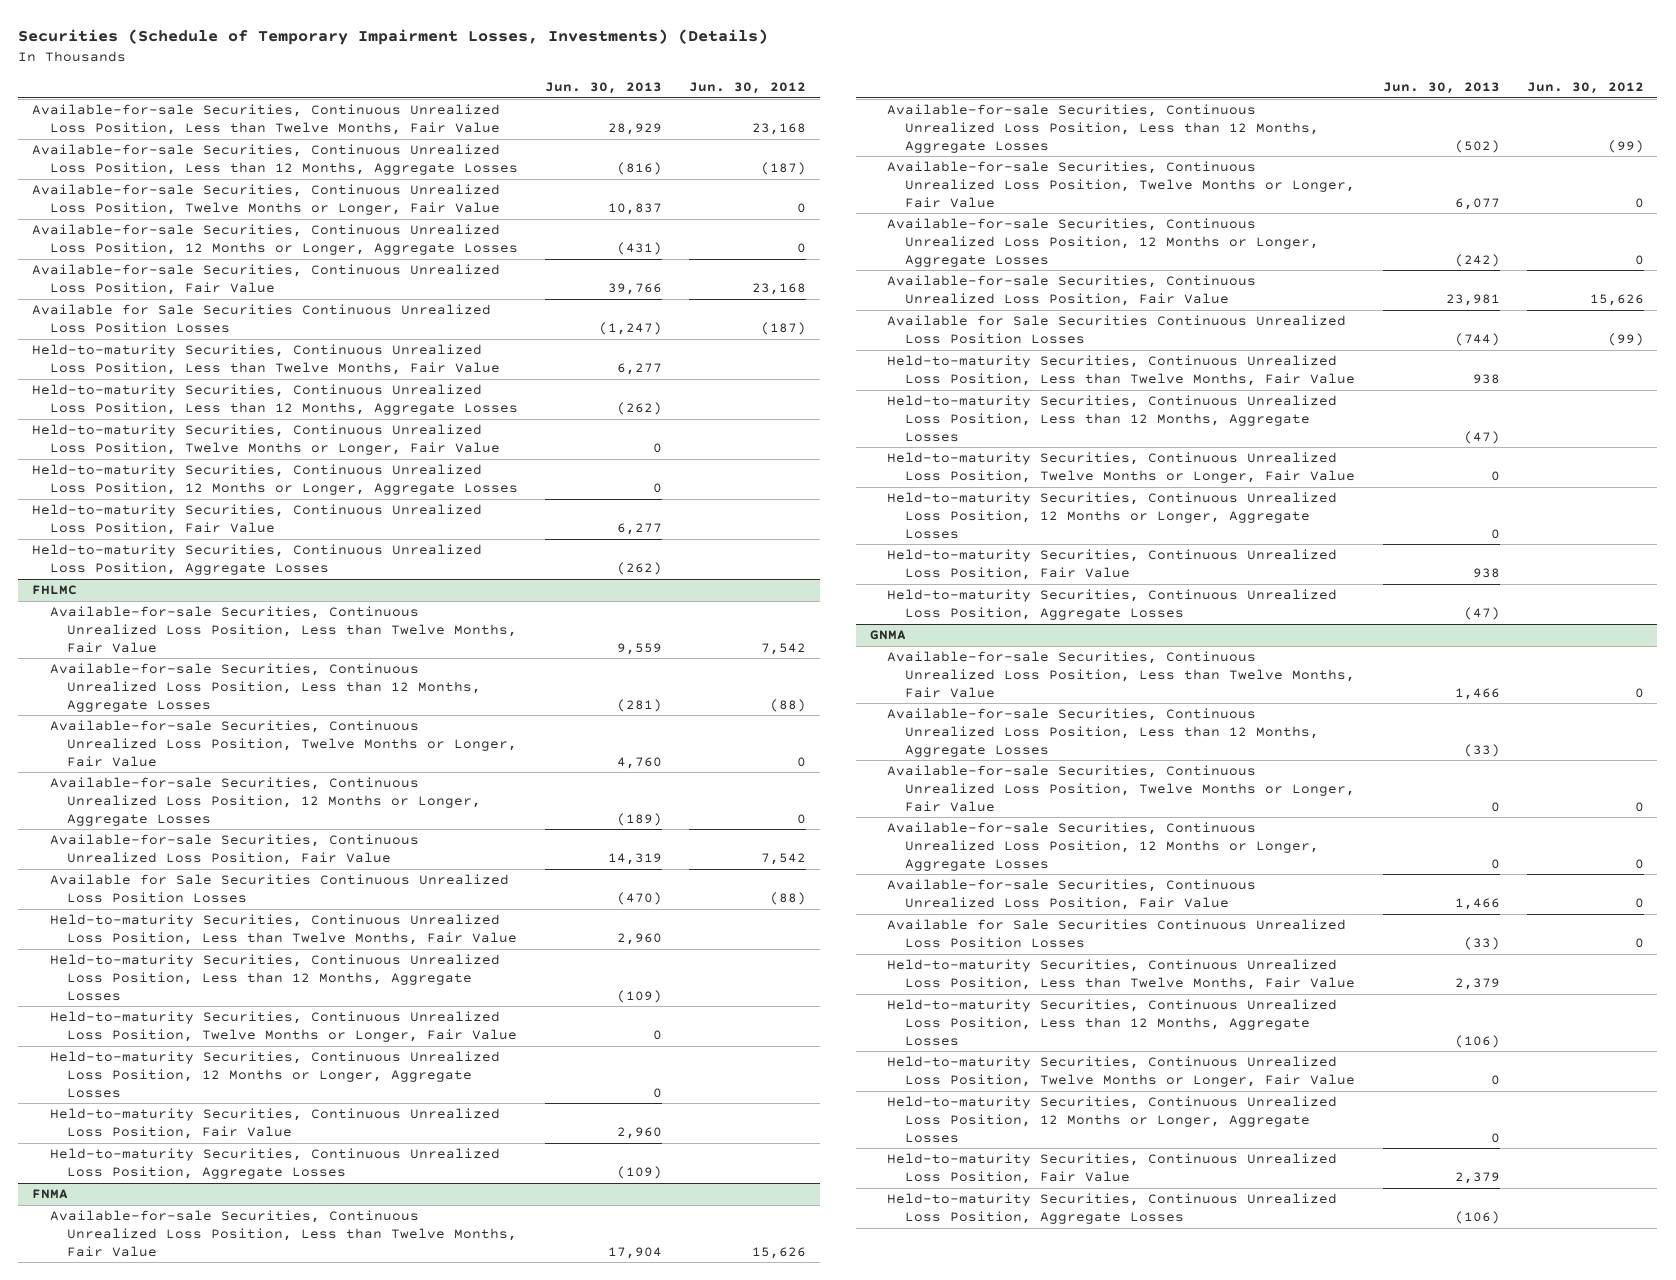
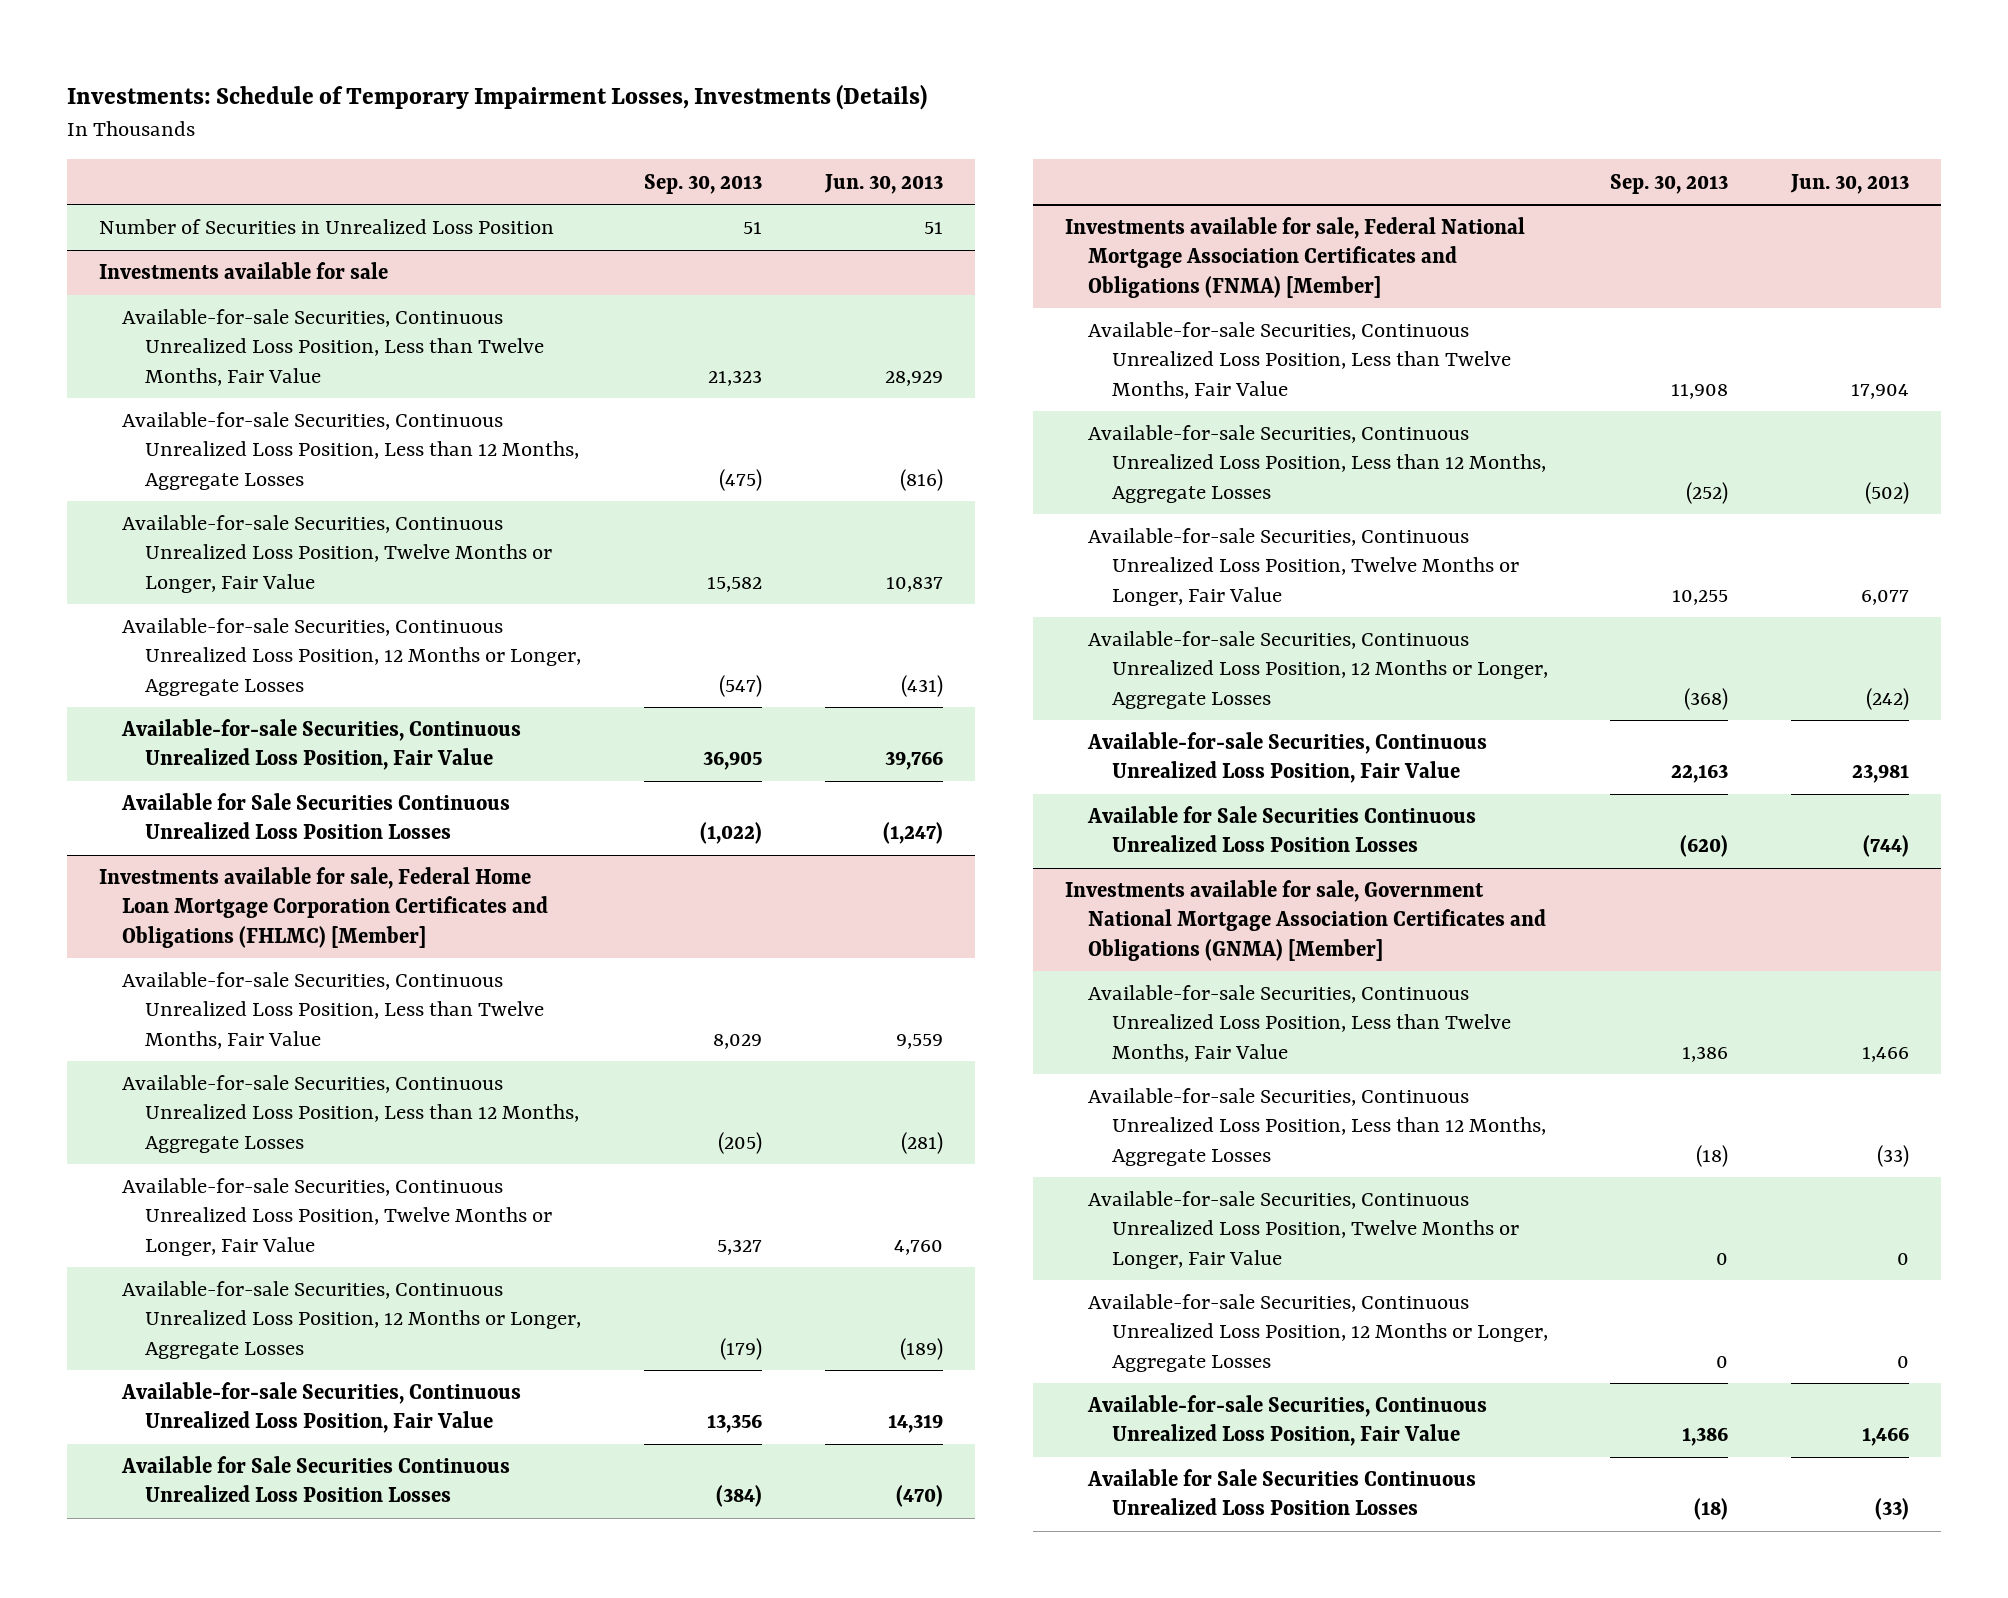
- Securities (Schedule of Temporary Impairment Losses, Investments) (Details)
+ Investments: Schedule of Temporary Impairment Losses, Investments (Details)
- | Jun. 30, 2013 | Jun. 30, 2012
+ | Sep. 30, 2013 | Jun. 30, 2013
+ Number of Securities in Unrealized Loss Position | 51 | 51
+ Investments available for sale
- Held-to-maturity Securities, Continuous Unrealized Loss Position, Less than Twelve Months, Fair Value | 6,277 |
- Held-to-maturity Securities, Continuous Unrealized Loss Position, Less than 12 Months, Aggregate Losses | (262) |
- Held-to-maturity Securities, Continuous Unrealized Loss Position, Twelve Months or Longer, Fair Value | 0 |
- Held-to-maturity Securities, Continuous Unrealized Loss Position, 12 Months or Longer, Aggregate Losses | 0 |
- Held-to-maturity Securities, Continuous Unrealized Loss Position, Fair Value | 6,277 |
- Held-to-maturity Securities, Continuous Unrealized Loss Position, Aggregate Losses | (262) |
- FHLMC
+ Investments available for sale, Federal Home Loan Mortgage Corporation Certificates and Obligations (FHLMC) [Member]
- Held-to-maturity Securities, Continuous Unrealized Loss Position, Less than Twelve Months, Fair Value | 2,960 |
- Held-to-maturity Securities, Continuous Unrealized Loss Position, Less than 12 Months, Aggregate Losses | (109) |
- Held-to-maturity Securities, Continuous Unrealized Loss Position, Twelve Months or Longer, Fair Value | 0 |
- Held-to-maturity Securities, Continuous Unrealized Loss Position, 12 Months or Longer, Aggregate Losses | 0 |
- Held-to-maturity Securities, Continuous Unrealized Loss Position, Fair Value | 2,960 |
- Held-to-maturity Securities, Continuous Unrealized Loss Position, Aggregate Losses | (109) |
- FNMA
+ Investments available for sale, Federal National Mortgage Association Certificates and Obligations (FNMA) [Member]
- Held-to-maturity Securities, Continuous Unrealized Loss Position, Less than Twelve Months, Fair Value | 938 |
- Held-to-maturity Securities, Continuous Unrealized Loss Position, Less than 12 Months, Aggregate Losses | (47) |
- Held-to-maturity Securities, Continuous Unrealized Loss Position, Twelve Months or Longer, Fair Value | 0 |
- Held-to-maturity Securities, Continuous Unrealized Loss Position, 12 Months or Longer, Aggregate Losses | 0 |
- Held-to-maturity Securities, Continuous Unrealized Loss Position, Fair Value | 938 |
- Held-to-maturity Securities, Continuous Unrealized Loss Position, Aggregate Losses | (47) |
- GNMA
+ Investments available for sale, Government National Mortgage Association Certificates and Obligations (GNMA) [Member]
- Held-to-maturity Securities, Continuous Unrealized Loss Position, Less than Twelve Months, Fair Value | 2,379 |
- Held-to-maturity Securities, Continuous Unrealized Loss Position, Less than 12 Months, Aggregate Losses | (106) |
- Held-to-maturity Securities, Continuous Unrealized Loss Position, Twelve Months or Longer, Fair Value | 0 |
- Held-to-maturity Securities, Continuous Unrealized Loss Position, 12 Months or Longer, Aggregate Losses | 0 |
- Held-to-maturity Securities, Continuous Unrealized Loss Position, Fair Value | 2,379 |
- Held-to-maturity Securities, Continuous Unrealized Loss Position, Aggregate Losses | (106) |

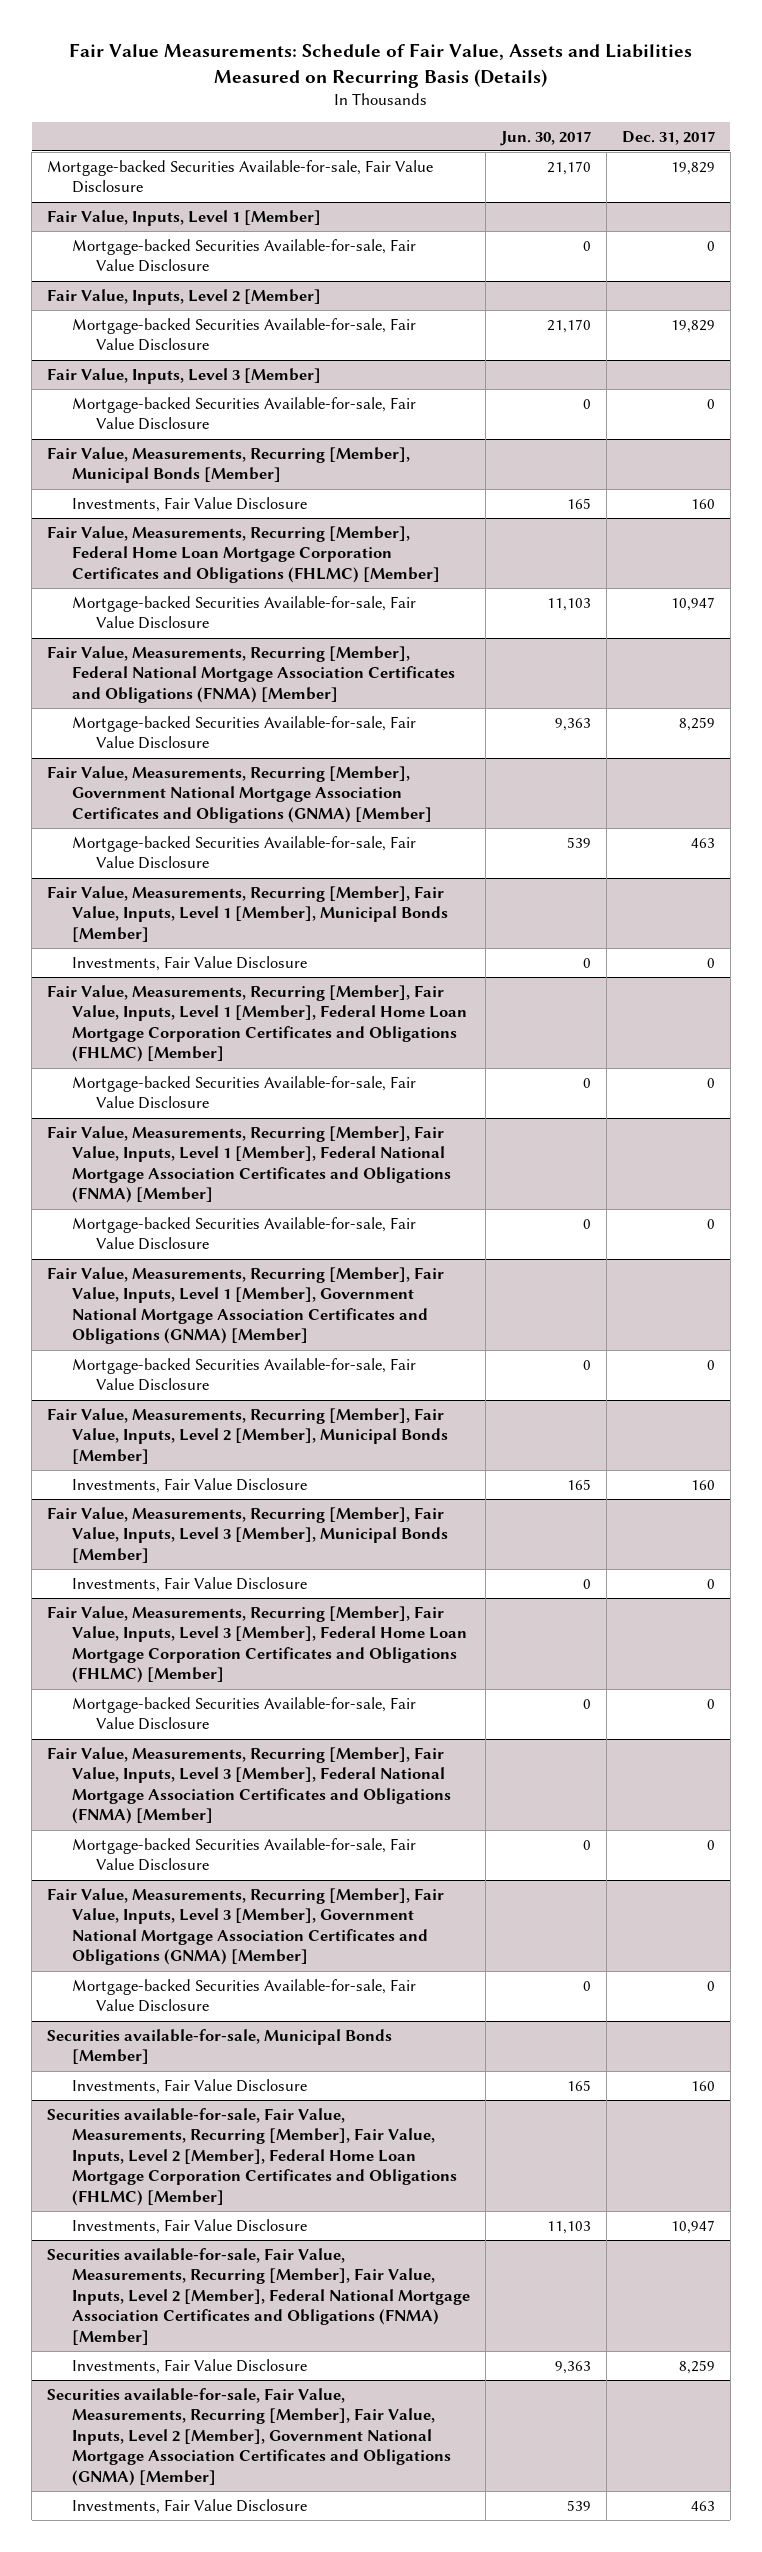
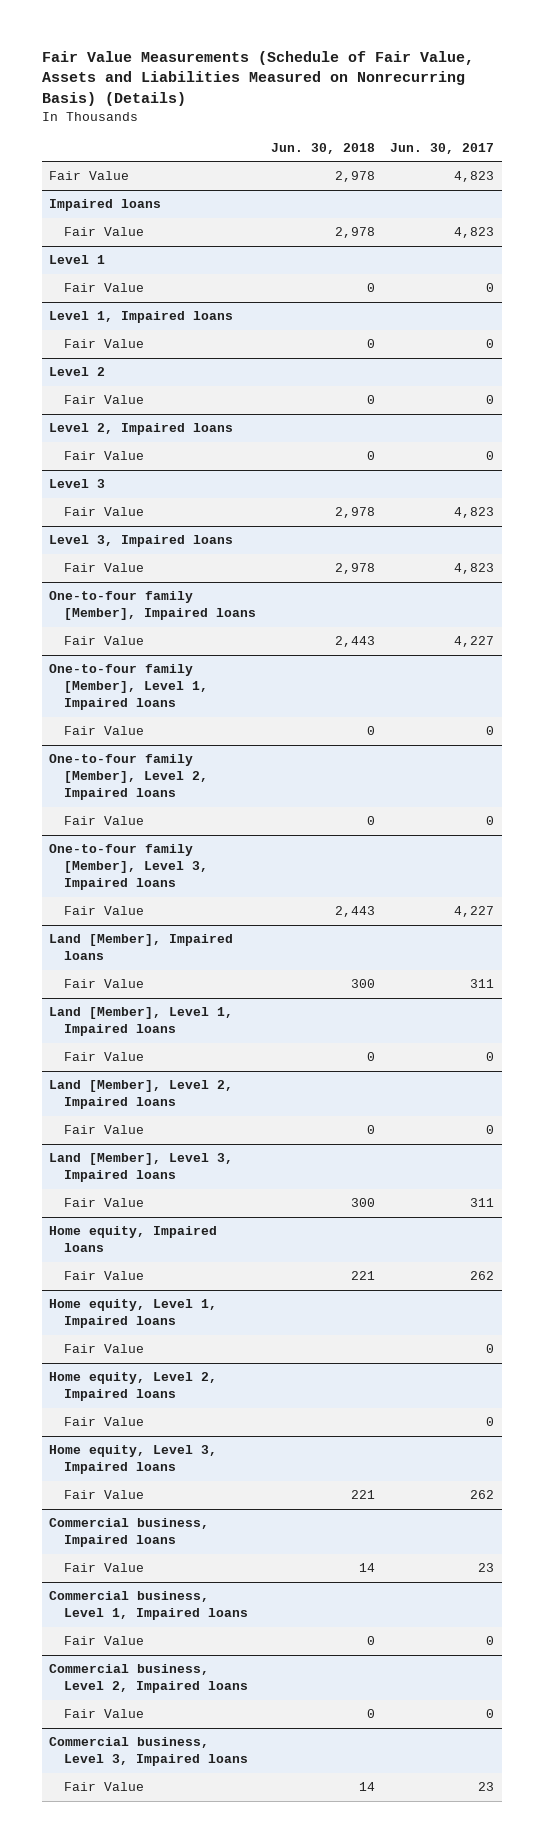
- Fair Value Measurements: Schedule of Fair Value, Assets and Liabilities Measured on Recurring Basis (Details)
+ Fair Value Measurements (Schedule of Fair Value, Assets and Liabilities Measured on Nonrecurring Basis) (Details)
- | Jun. 30, 2017 | Dec. 31, 2017
+ | Jun. 30, 2018 | Jun. 30, 2017
- Mortgage-backed Securities Available-for-sale, Fair Value Disclosure | 21,170 | 19,829
- Fair Value, Inputs, Level 1 [Member]
- Mortgage-backed Securities Available-for-sale, Fair Value Disclosure | 0 | 0
- Fair Value, Inputs, Level 2 [Member]
- Mortgage-backed Securities Available-for-sale, Fair Value Disclosure | 21,170 | 19,829
- Fair Value, Inputs, Level 3 [Member]
- Mortgage-backed Securities Available-for-sale, Fair Value Disclosure | 0 | 0
- Fair Value, Measurements, Recurring [Member], Municipal Bonds [Member]
- Investments, Fair Value Disclosure | 165 | 160
- Fair Value, Measurements, Recurring [Member], Federal Home Loan Mortgage Corporation Certificates and Obligations (FHLMC) [Member]
- Mortgage-backed Securities Available-for-sale, Fair Value Disclosure | 11,103 | 10,947
- Fair Value, Measurements, Recurring [Member], Federal National Mortgage Association Certificates and Obligations (FNMA) [Member]
- Mortgage-backed Securities Available-for-sale, Fair Value Disclosure | 9,363 | 8,259
- Fair Value, Measurements, Recurring [Member], Government National Mortgage Association Certificates and Obligations (GNMA) [Member]
- Mortgage-backed Securities Available-for-sale, Fair Value Disclosure | 539 | 463
- Fair Value, Measurements, Recurring [Member], Fair Value, Inputs, Level 1 [Member], Municipal Bonds [Member]
- Investments, Fair Value Disclosure | 0 | 0
- Fair Value, Measurements, Recurring [Member], Fair Value, Inputs, Level 1 [Member], Federal Home Loan Mortgage Corporation Certificates and Obligations (FHLMC) [Member]
- Mortgage-backed Securities Available-for-sale, Fair Value Disclosure | 0 | 0
- Fair Value, Measurements, Recurring [Member], Fair Value, Inputs, Level 1 [Member], Federal National Mortgage Association Certificates and Obligations (FNMA) [Member]
- Mortgage-backed Securities Available-for-sale, Fair Value Disclosure | 0 | 0
- Fair Value, Measurements, Recurring [Member], Fair Value, Inputs, Level 1 [Member], Government National Mortgage Association Certificates and Obligations (GNMA) [Member]
- Mortgage-backed Securities Available-for-sale, Fair Value Disclosure | 0 | 0
- Fair Value, Measurements, Recurring [Member], Fair Value, Inputs, Level 2 [Member], Municipal Bonds [Member]
- Investments, Fair Value Disclosure | 165 | 160
- Fair Value, Measurements, Recurring [Member], Fair Value, Inputs, Level 3 [Member], Municipal Bonds [Member]
- Investments, Fair Value Disclosure | 0 | 0
- Fair Value, Measurements, Recurring [Member], Fair Value, Inputs, Level 3 [Member], Federal Home Loan Mortgage Corporation Certificates and Obligations (FHLMC) [Member]
- Mortgage-backed Securities Available-for-sale, Fair Value Disclosure | 0 | 0
- Fair Value, Measurements, Recurring [Member], Fair Value, Inputs, Level 3 [Member], Federal National Mortgage Association Certificates and Obligations (FNMA) [Member]
- Mortgage-backed Securities Available-for-sale, Fair Value Disclosure | 0 | 0
- Fair Value, Measurements, Recurring [Member], Fair Value, Inputs, Level 3 [Member], Government National Mortgage Association Certificates and Obligations (GNMA) [Member]
- Mortgage-backed Securities Available-for-sale, Fair Value Disclosure | 0 | 0
- Securities available-for-sale, Municipal Bonds [Member]
- Investments, Fair Value Disclosure | 165 | 160
- Securities available-for-sale, Fair Value, Measurements, Recurring [Member], Fair Value, Inputs, Level 2 [Member], Federal Home Loan Mortgage Corporation Certificates and Obligations (FHLMC) [Member]
- Investments, Fair Value Disclosure | 11,103 | 10,947
- Securities available-for-sale, Fair Value, Measurements, Recurring [Member], Fair Value, Inputs, Level 2 [Member], Federal National Mortgage Association Certificates and Obligations (FNMA) [Member]
- Investments, Fair Value Disclosure | 9,363 | 8,259
- Securities available-for-sale, Fair Value, Measurements, Recurring [Member], Fair Value, Inputs, Level 2 [Member], Government National Mortgage Association Certificates and Obligations (GNMA) [Member]
- Investments, Fair Value Disclosure | 539 | 463
+ Fair Value | 2,978 | 4,823
+ Impaired loans
+ Fair Value | 2,978 | 4,823
+ Level 1
+ Fair Value | 0 | 0
+ Level 1, Impaired loans
+ Fair Value | 0 | 0
+ Level 2
+ Fair Value | 0 | 0
+ Level 2, Impaired loans
+ Fair Value | 0 | 0
+ Level 3
+ Fair Value | 2,978 | 4,823
+ Level 3, Impaired loans
+ Fair Value | 2,978 | 4,823
+ One-to-four family [Member], Impaired loans
+ Fair Value | 2,443 | 4,227
+ One-to-four family [Member], Level 1, Impaired loans
+ Fair Value | 0 | 0
+ One-to-four family [Member], Level 2, Impaired loans
+ Fair Value | 0 | 0
+ One-to-four family [Member], Level 3, Impaired loans
+ Fair Value | 2,443 | 4,227
+ Land [Member], Impaired loans
+ Fair Value | 300 | 311
+ Land [Member], Level 1, Impaired loans
+ Fair Value | 0 | 0
+ Land [Member], Level 2, Impaired loans
+ Fair Value | 0 | 0
+ Land [Member], Level 3, Impaired loans
+ Fair Value | 300 | 311
+ Home equity, Impaired loans
+ Fair Value | 221 | 262
+ Home equity, Level 1, Impaired loans
+ Fair Value | | 0
+ Home equity, Level 2, Impaired loans
+ Fair Value | | 0
+ Home equity, Level 3, Impaired loans
+ Fair Value | 221 | 262
+ Commercial business, Impaired loans
+ Fair Value | 14 | 23
+ Commercial business, Level 1, Impaired loans
+ Fair Value | 0 | 0
+ Commercial business, Level 2, Impaired loans
+ Fair Value | 0 | 0
+ Commercial business, Level 3, Impaired loans
+ Fair Value | 14 | 23

